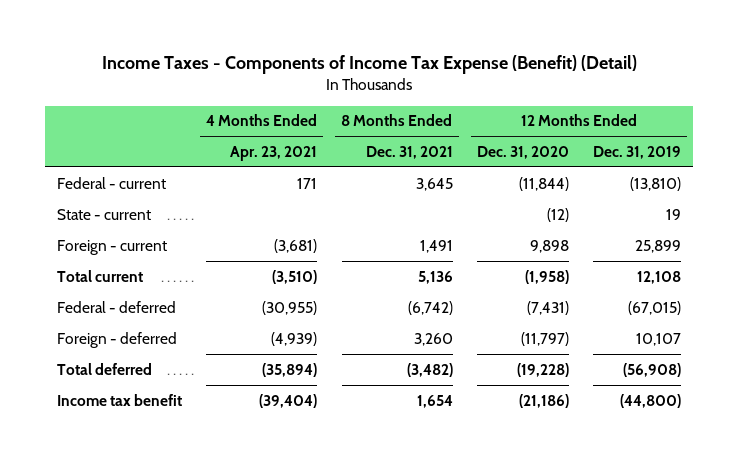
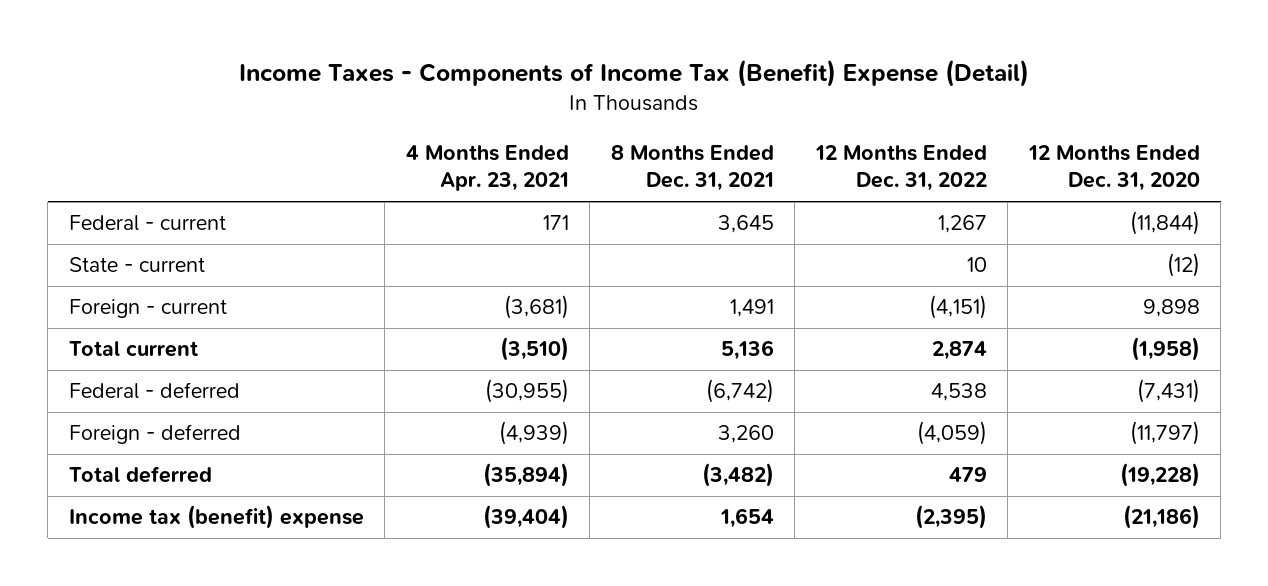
- Income Taxes - Components of Income Tax Expense (Benefit) (Detail)
+ Income Taxes - Components of Income Tax (Benefit) Expense (Detail)
- | 4 Months Ended Apr. 23, 2021 | 8 Months Ended Dec. 31, 2021 | 12 Months Ended Dec. 31, 2020 | 12 Months Ended Dec. 31, 2019
+ | 4 Months Ended Apr. 23, 2021 | 8 Months Ended Dec. 31, 2021 | 12 Months Ended Dec. 31, 2022 | 12 Months Ended Dec. 31, 2020
- Income tax benefit | (39,404) | 1,654 | (21,186) | (44,800)
+ Income tax (benefit) expense | (39,404) | 1,654 | (2,395) | (21,186)

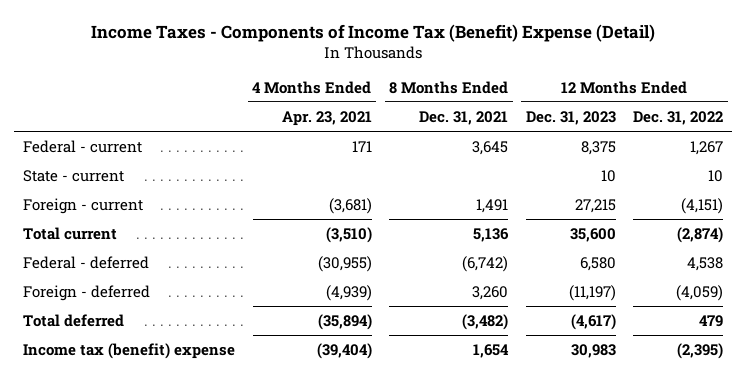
- | 4 Months Ended Apr. 23, 2021 | 8 Months Ended Dec. 31, 2021 | 12 Months Ended Dec. 31, 2022 | 12 Months Ended Dec. 31, 2020
+ | 4 Months Ended Apr. 23, 2021 | 8 Months Ended Dec. 31, 2021 | 12 Months Ended Dec. 31, 2023 | 12 Months Ended Dec. 31, 2022
- Total current | (3,510) | 5,136 | 2,874 | (1,958)
+ Total current | (3,510) | 5,136 | 35,600 | (2,874)

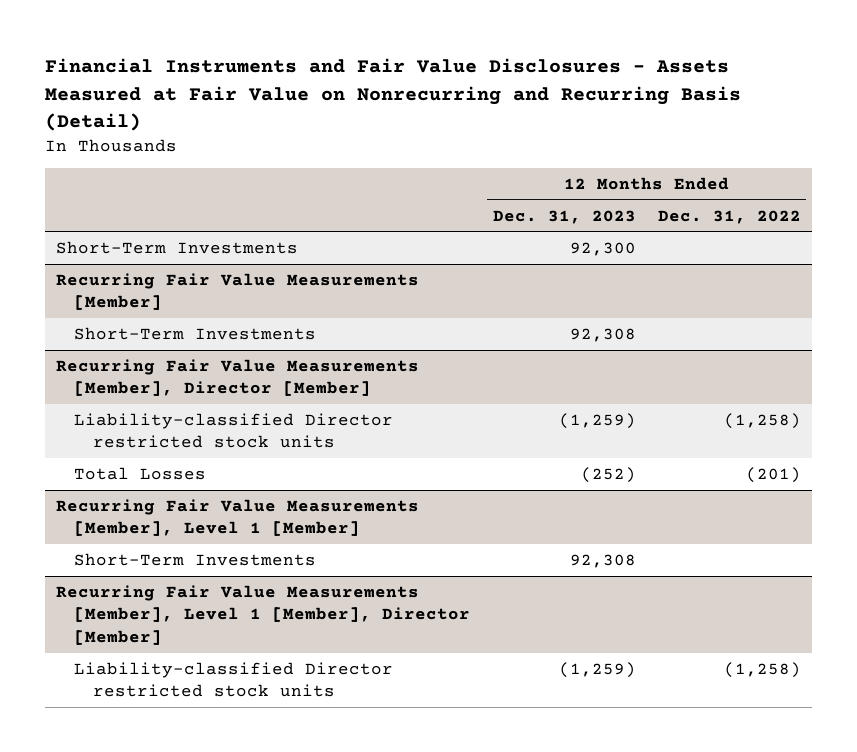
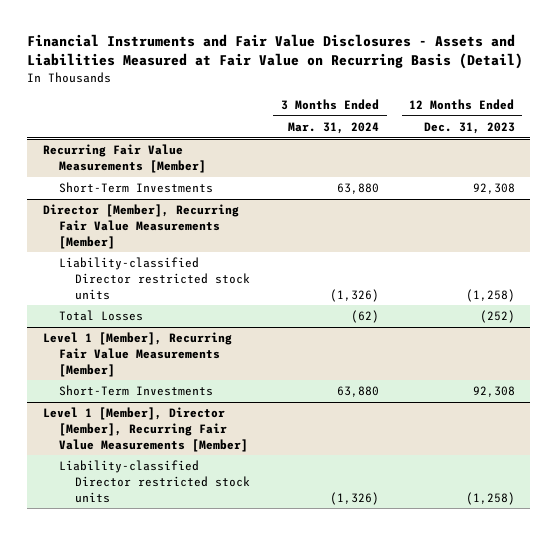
- Financial Instruments and Fair Value Disclosures - Assets Measured at Fair Value on Nonrecurring and Recurring Basis (Detail)
+ Financial Instruments and Fair Value Disclosures - Assets and Liabilities Measured at Fair Value on Recurring Basis (Detail)
- | 12 Months Ended Dec. 31, 2023 | 12 Months Ended Dec. 31, 2022
+ | 3 Months Ended Mar. 31, 2024 | 12 Months Ended Dec. 31, 2023
- Short-Term Investments | 92,300 |
- Recurring Fair Value Measurements [Member], Director [Member]
- Liability-classified Director restricted stock units | (1,259) | (1,258)
+ Director [Member], Recurring Fair Value Measurements [Member]
+ Liability-classified Director restricted stock units | (1,326) | (1,258)
- Recurring Fair Value Measurements [Member], Level 1 [Member]
+ Level 1 [Member], Recurring Fair Value Measurements [Member]
- Recurring Fair Value Measurements [Member], Level 1 [Member], Director [Member]
- Liability-classified Director restricted stock units | (1,259) | (1,258)
+ Level 1 [Member], Director [Member], Recurring Fair Value Measurements [Member]
+ Liability-classified Director restricted stock units | (1,326) | (1,258)

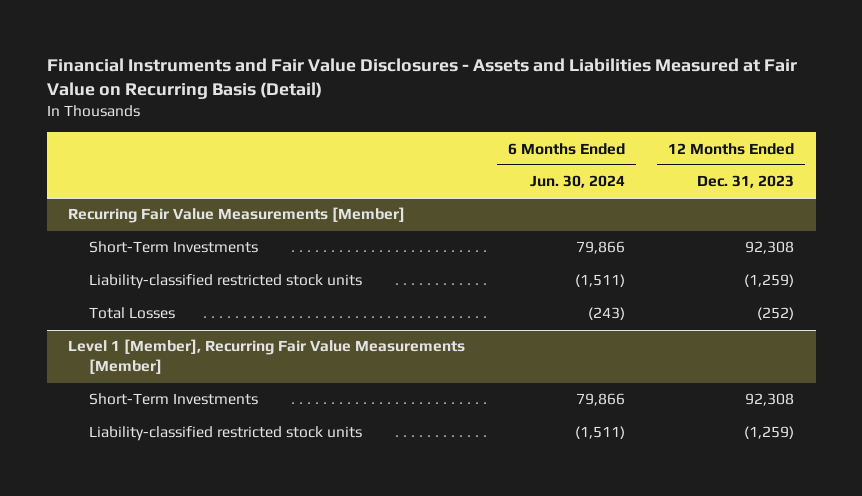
- | 3 Months Ended Mar. 31, 2024 | 12 Months Ended Dec. 31, 2023
+ | 6 Months Ended Jun. 30, 2024 | 12 Months Ended Dec. 31, 2023
- Director [Member], Recurring Fair Value Measurements [Member]
- Liability-classified Director restricted stock units | (1,326) | (1,258)
@ Recurring Fair Value Measurements [Member]
+ Liability-classified restricted stock units | (1,511) | (1,259)
- Level 1 [Member], Director [Member], Recurring Fair Value Measurements [Member]
- Liability-classified Director restricted stock units | (1,326) | (1,258)
@ Level 1 [Member], Recurring Fair Value Measurements [Member]
+ Liability-classified restricted stock units | (1,511) | (1,259)

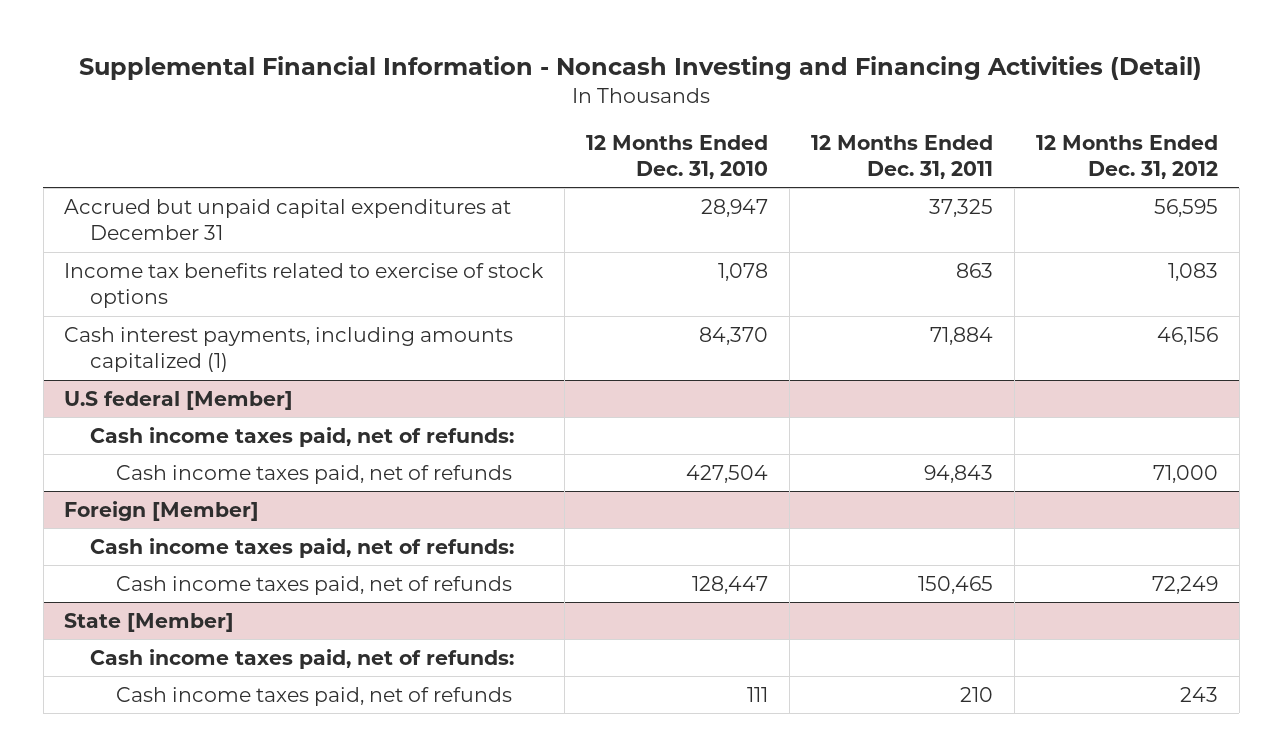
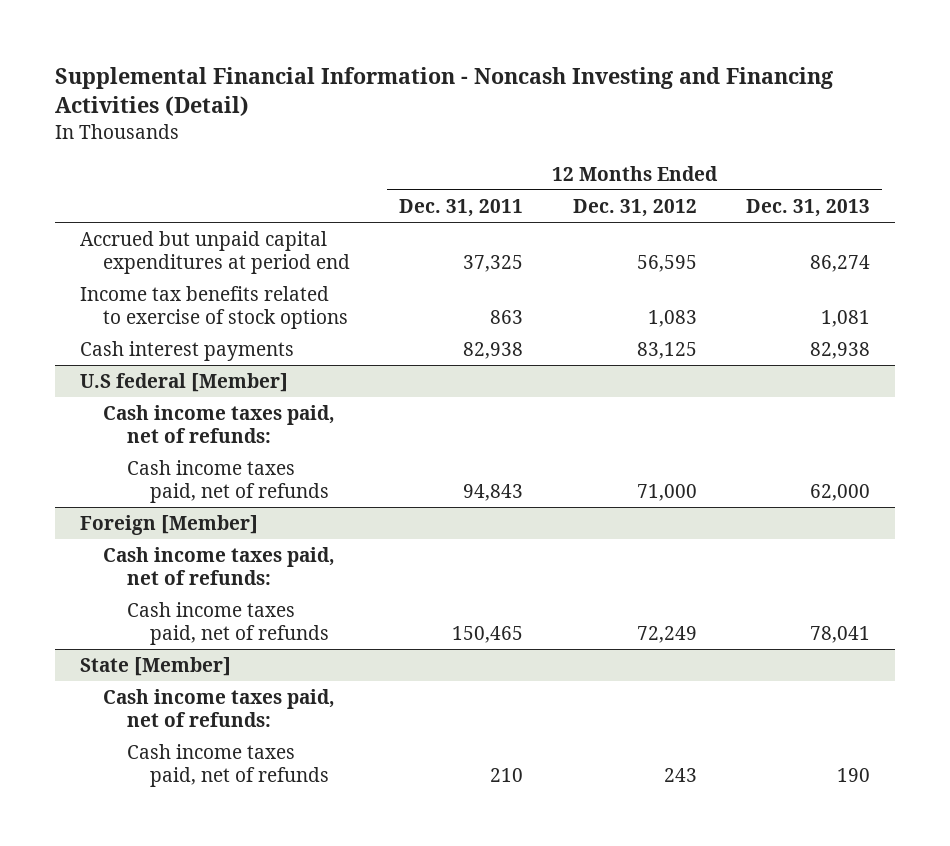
- | 12 Months Ended Dec. 31, 2010 | 12 Months Ended Dec. 31, 2011 | 12 Months Ended Dec. 31, 2012
+ | 12 Months Ended Dec. 31, 2011 | 12 Months Ended Dec. 31, 2012 | 12 Months Ended Dec. 31, 2013
- Accrued but unpaid capital expenditures at December 31 | 28,947 | 37,325 | 56,595
+ Accrued but unpaid capital expenditures at period end | 37,325 | 56,595 | 86,274
- Cash interest payments, including amounts capitalized (1) | 84,370 | 71,884 | 46,156
+ Cash interest payments | 82,938 | 83,125 | 82,938

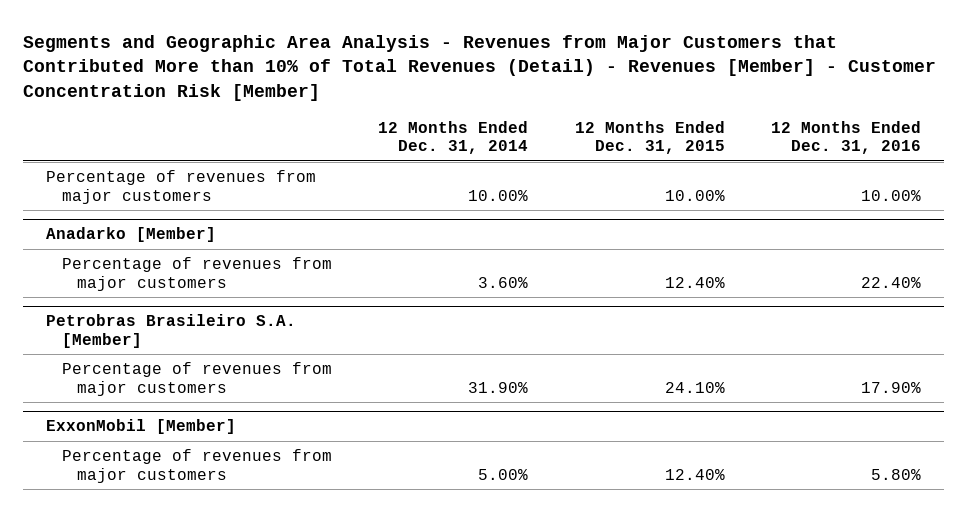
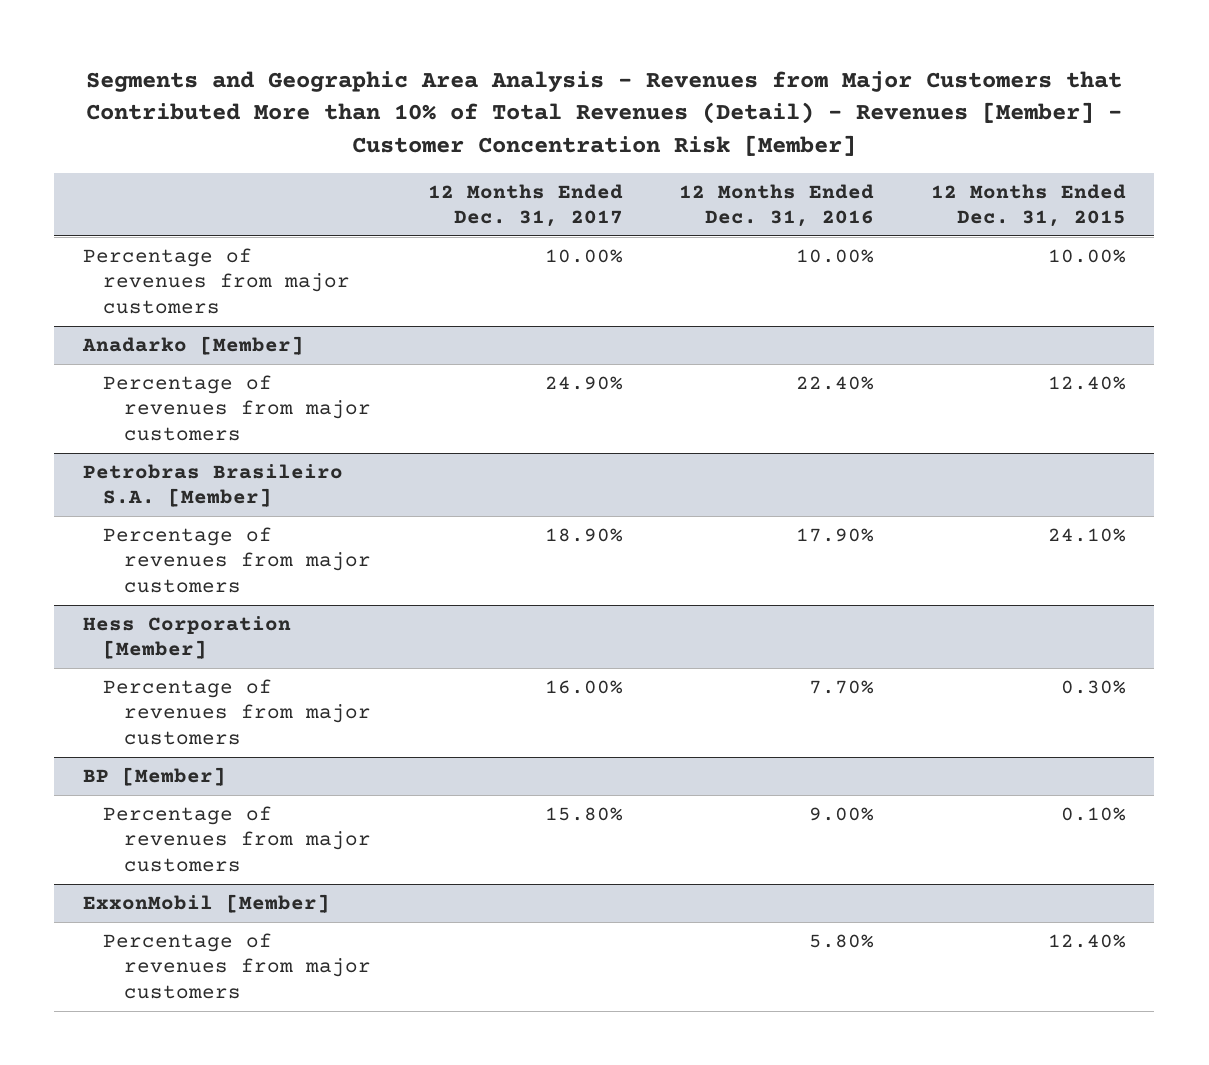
- | 12 Months Ended Dec. 31, 2014 | 12 Months Ended Dec. 31, 2015 | 12 Months Ended Dec. 31, 2016
+ | 12 Months Ended Dec. 31, 2017 | 12 Months Ended Dec. 31, 2016 | 12 Months Ended Dec. 31, 2015
+ Hess Corporation [Member]
+ Percentage of revenues from major customers | 16.00% | 7.70% | 0.30%
+ BP [Member]
+ Percentage of revenues from major customers | 15.80% | 9.00% | 0.10%

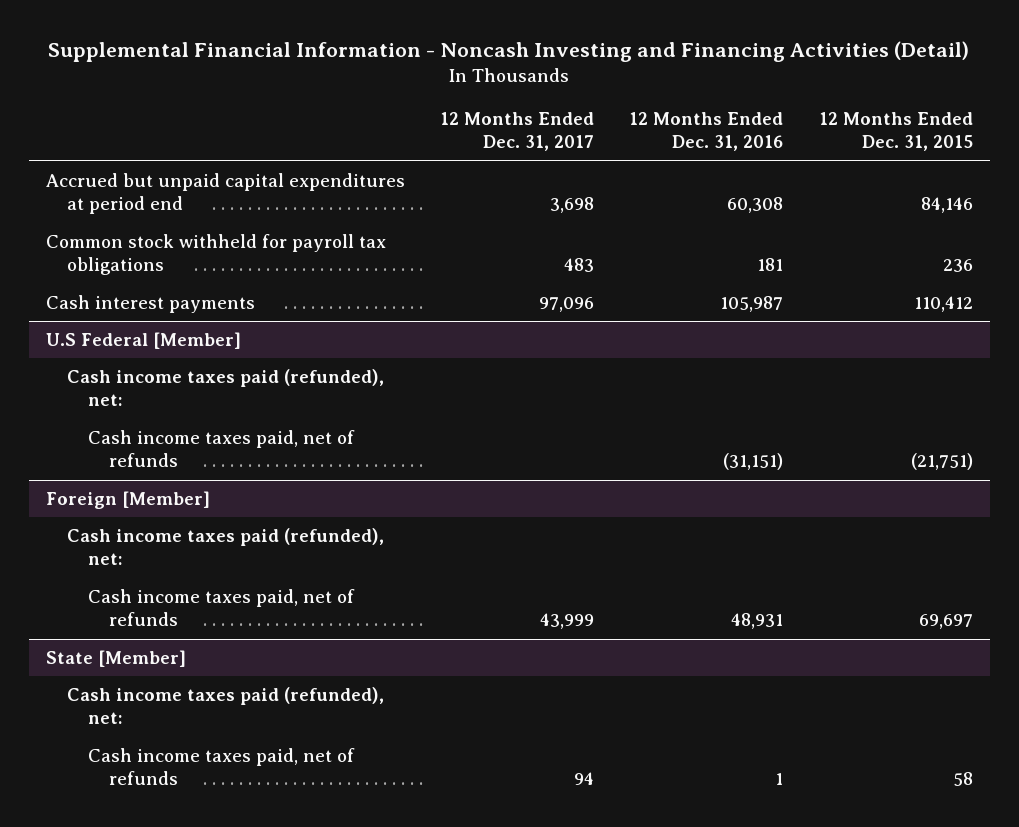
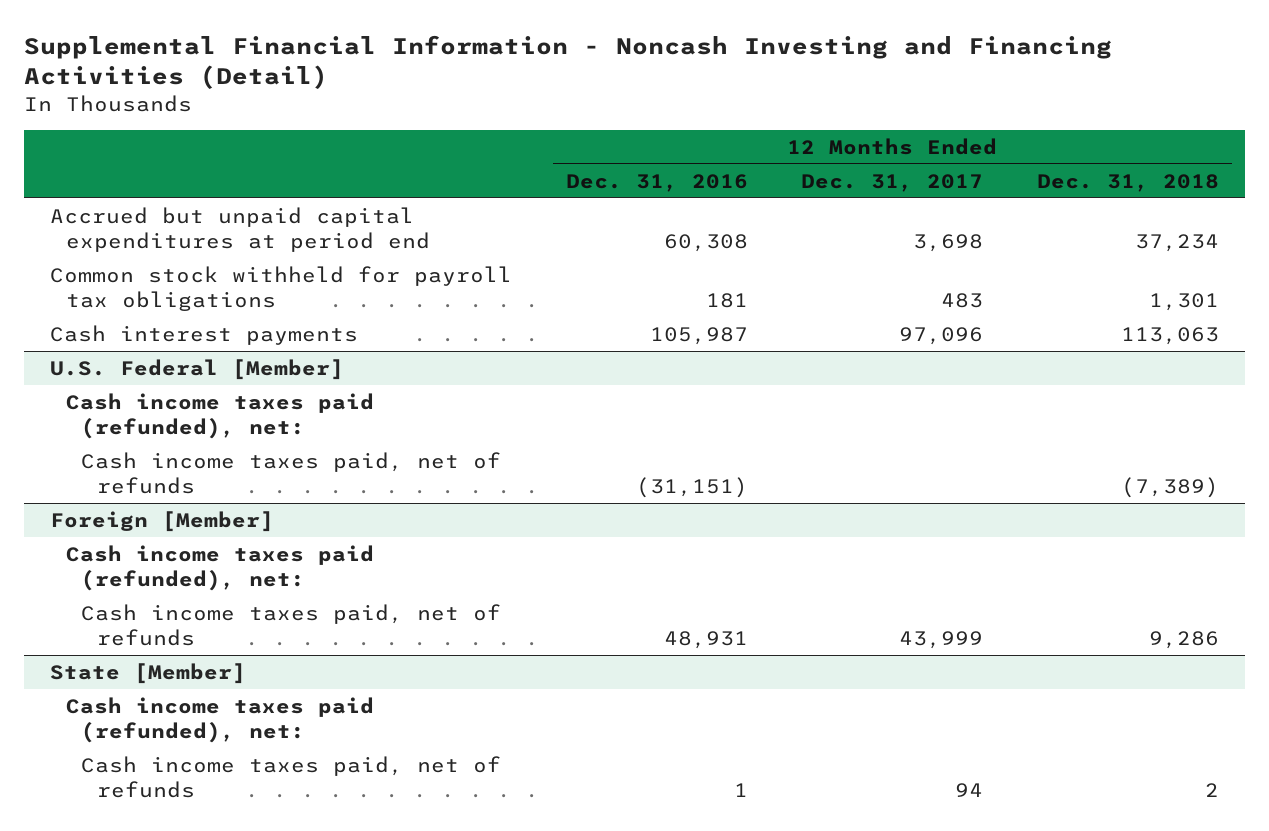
- | 12 Months Ended Dec. 31, 2017 | 12 Months Ended Dec. 31, 2016 | 12 Months Ended Dec. 31, 2015
+ | 12 Months Ended Dec. 31, 2016 | 12 Months Ended Dec. 31, 2017 | 12 Months Ended Dec. 31, 2018
- U.S Federal [Member]
+ U.S. Federal [Member]

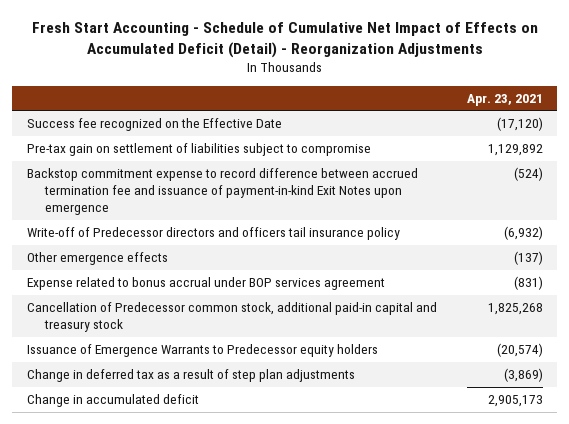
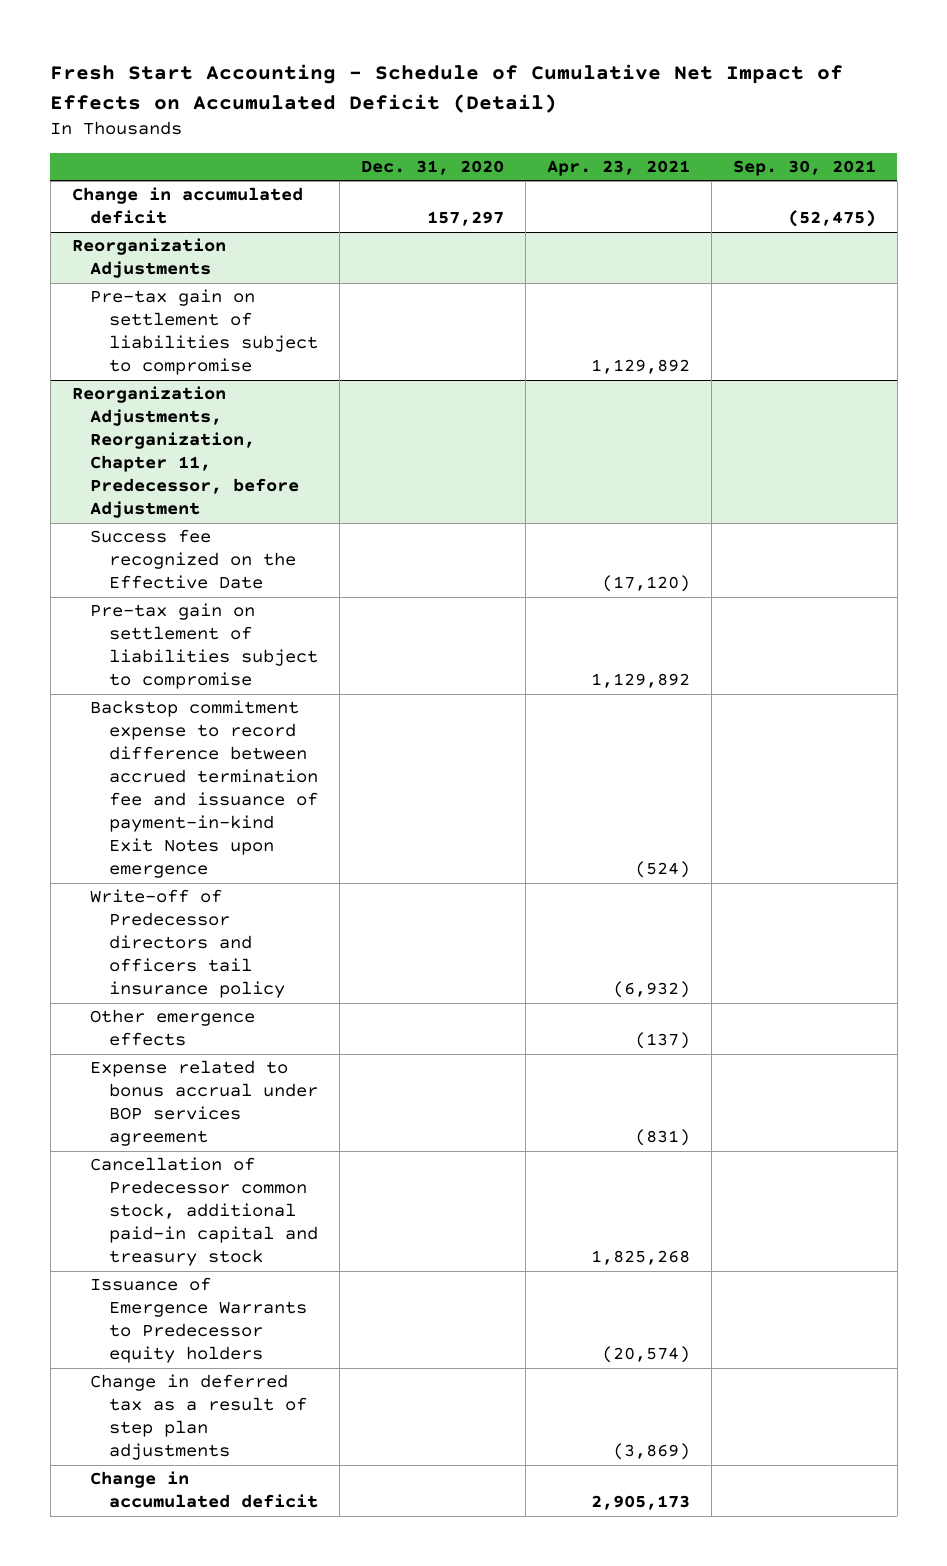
- Fresh Start Accounting - Schedule of Cumulative Net Impact of Effects on Accumulated Deficit (Detail) - Reorganization Adjustments
+ Fresh Start Accounting - Schedule of Cumulative Net Impact of Effects on Accumulated Deficit (Detail)
- | Apr. 23, 2021
+ | Dec. 31, 2020 | Apr. 23, 2021 | Sep. 30, 2021
+ Change in accumulated deficit | 157,297 | | (52,475)
+ Reorganization Adjustments
+ Pre-tax gain on settlement of liabilities subject to compromise | | 1,129,892 |
+ Reorganization Adjustments, Reorganization, Chapter 11, Predecessor, before Adjustment

